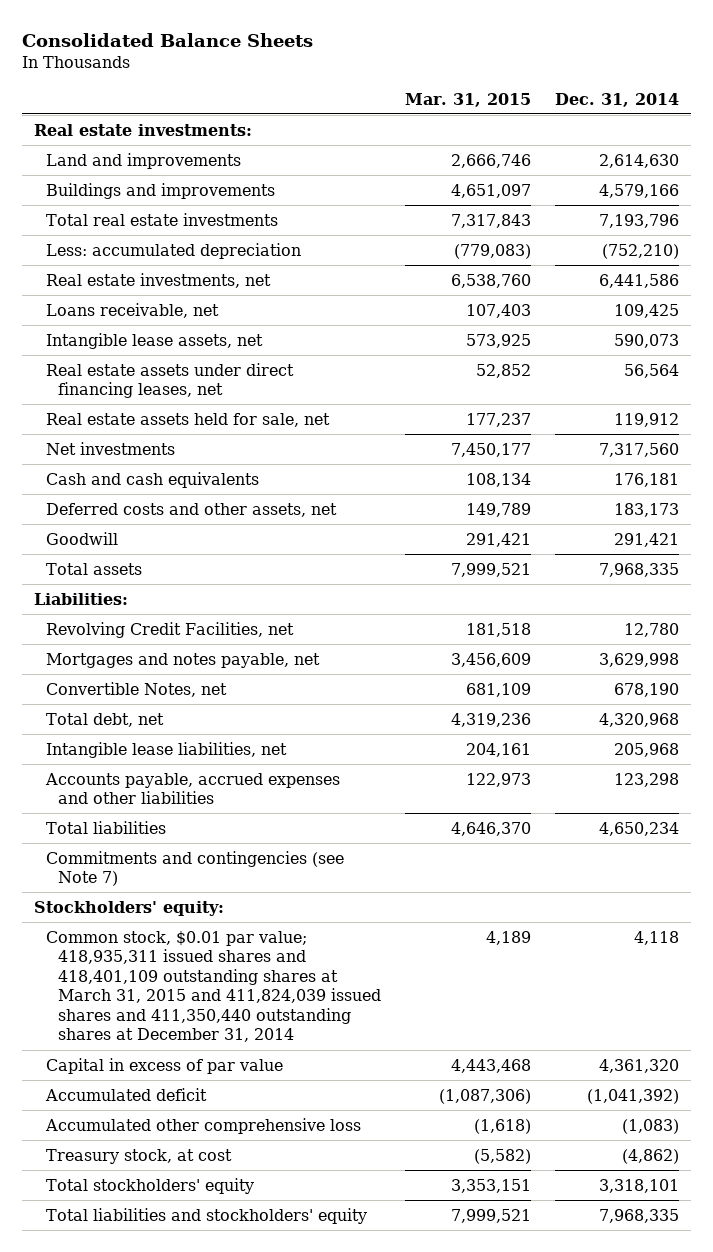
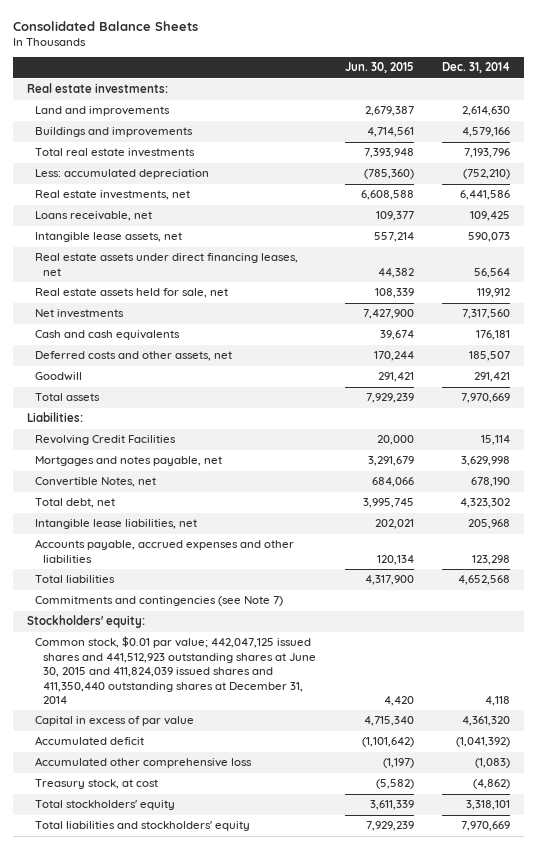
- | Mar. 31, 2015 | Dec. 31, 2014
+ | Jun. 30, 2015 | Dec. 31, 2014
- Deferred costs and other assets, net | 149,789 | 183,173
+ Deferred costs and other assets, net | 170,244 | 185,507
- Total assets | 7,999,521 | 7,968,335
+ Total assets | 7,929,239 | 7,970,669
- Revolving Credit Facilities, net | 181,518 | 12,780
+ Revolving Credit Facilities | 20,000 | 15,114
- Total debt, net | 4,319,236 | 4,320,968
+ Total debt, net | 3,995,745 | 4,323,302
- Total liabilities | 4,646,370 | 4,650,234
+ Total liabilities | 4,317,900 | 4,652,568
- Common stock, $0.01 par value; 418,935,311 issued shares and 418,401,109 outstanding shares at March 31, 2015 and 411,824,039 issued shares and 411,350,440 outstanding shares at December 31, 2014 | 4,189 | 4,118
+ Common stock, $0.01 par value; 442,047,125 issued shares and 441,512,923 outstanding shares at June 30, 2015 and 411,824,039 issued shares and 411,350,440 outstanding shares at December 31, 2014 | 4,420 | 4,118
- Total liabilities and stockholders' equity | 7,999,521 | 7,968,335
+ Total liabilities and stockholders' equity | 7,929,239 | 7,970,669

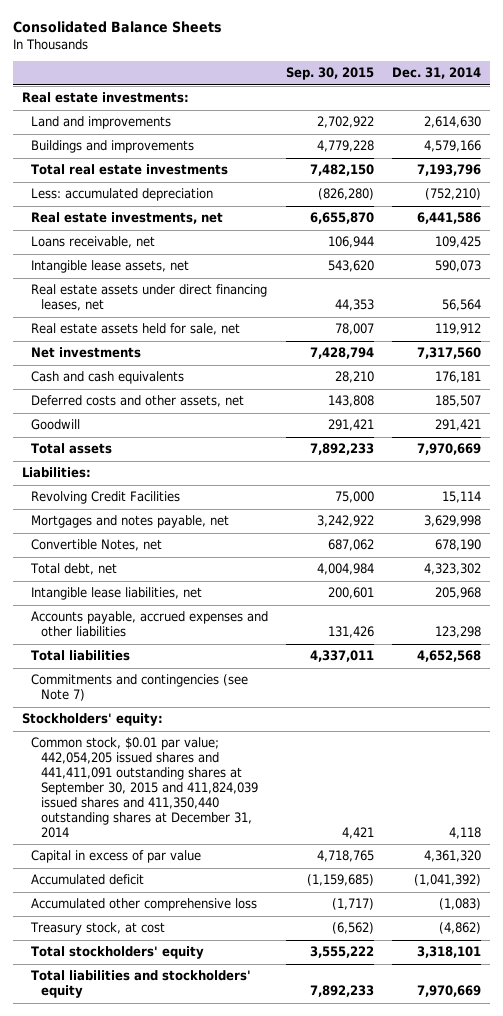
- | Jun. 30, 2015 | Dec. 31, 2014
+ | Sep. 30, 2015 | Dec. 31, 2014
- Common stock, $0.01 par value; 442,047,125 issued shares and 441,512,923 outstanding shares at June 30, 2015 and 411,824,039 issued shares and 411,350,440 outstanding shares at December 31, 2014 | 4,420 | 4,118
+ Common stock, $0.01 par value; 442,054,205 issued shares and 441,411,091 outstanding shares at September 30, 2015 and 411,824,039 issued shares and 411,350,440 outstanding shares at December 31, 2014 | 4,421 | 4,118

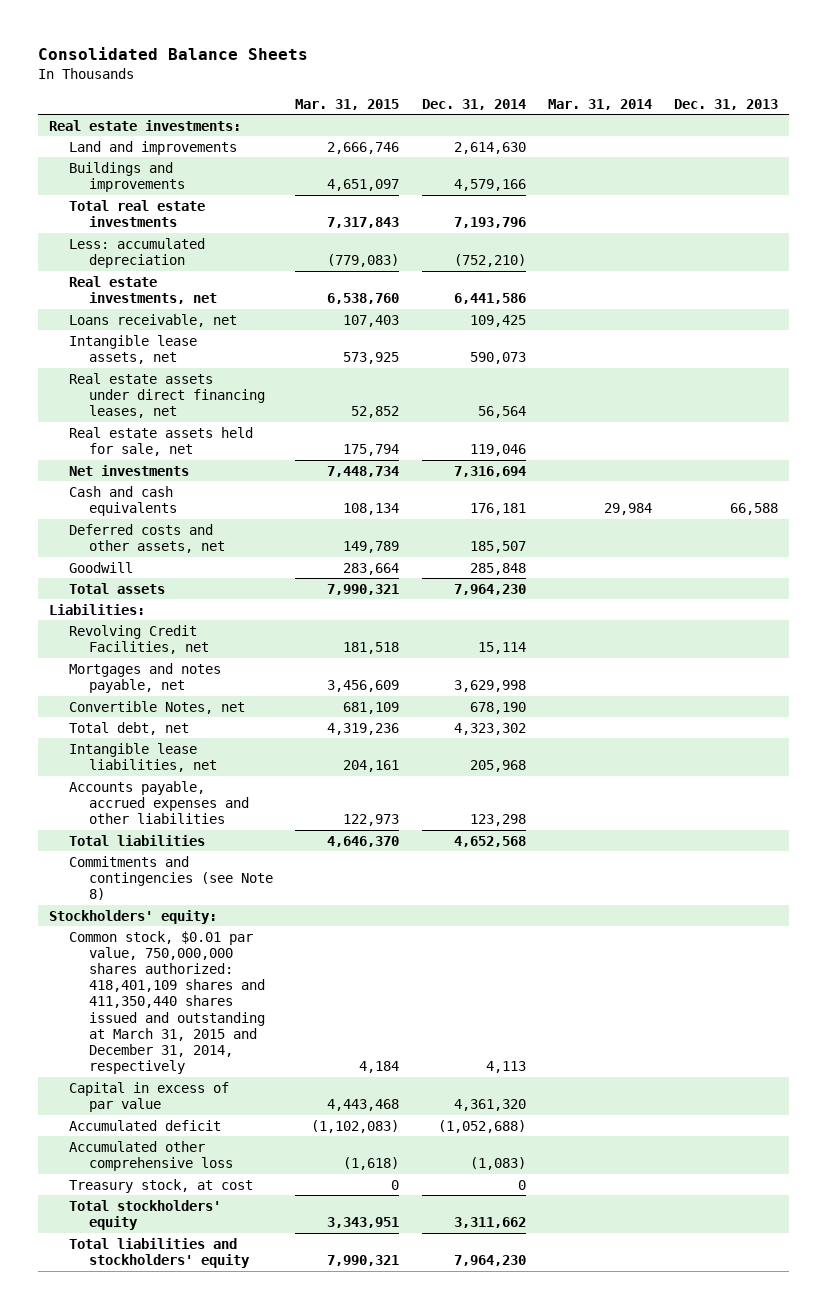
- | Sep. 30, 2015 | Dec. 31, 2014
+ | Mar. 31, 2015 | Dec. 31, 2014 | Mar. 31, 2014 | Dec. 31, 2013
- Real estate assets held for sale, net | 78,007 | 119,912
- Net investments | 7,428,794 | 7,317,560
+ Real estate assets held for sale, net | 175,794 | 119,046 | |
+ Net investments | 7,448,734 | 7,316,694 | |
- Goodwill | 291,421 | 291,421
- Total assets | 7,892,233 | 7,970,669
+ Goodwill | 283,664 | 285,848 | |
+ Total assets | 7,990,321 | 7,964,230 | |
- Revolving Credit Facilities | 75,000 | 15,114
+ Revolving Credit Facilities, net | 181,518 | 15,114 | |
- Commitments and contingencies (see Note 7)
+ Commitments and contingencies (see Note 8)
- Common stock, $0.01 par value; 442,054,205 issued shares and 441,411,091 outstanding shares at September 30, 2015 and 411,824,039 issued shares and 411,350,440 outstanding shares at December 31, 2014 | 4,421 | 4,118
+ Common stock, $0.01 par value, 750,000,000 shares authorized: 418,401,109 shares and 411,350,440 shares issued and outstanding at March 31, 2015 and December 31, 2014, respectively | 4,184 | 4,113 | |
- Accumulated deficit | (1,159,685) | (1,041,392)
+ Accumulated deficit | (1,102,083) | (1,052,688) | |
- Treasury stock, at cost | (6,562) | (4,862)
- Total stockholders' equity | 3,555,222 | 3,318,101
- Total liabilities and stockholders' equity | 7,892,233 | 7,970,669
+ Treasury stock, at cost | 0 | 0 | |
+ Total stockholders' equity | 3,343,951 | 3,311,662 | |
+ Total liabilities and stockholders' equity | 7,990,321 | 7,964,230 | |

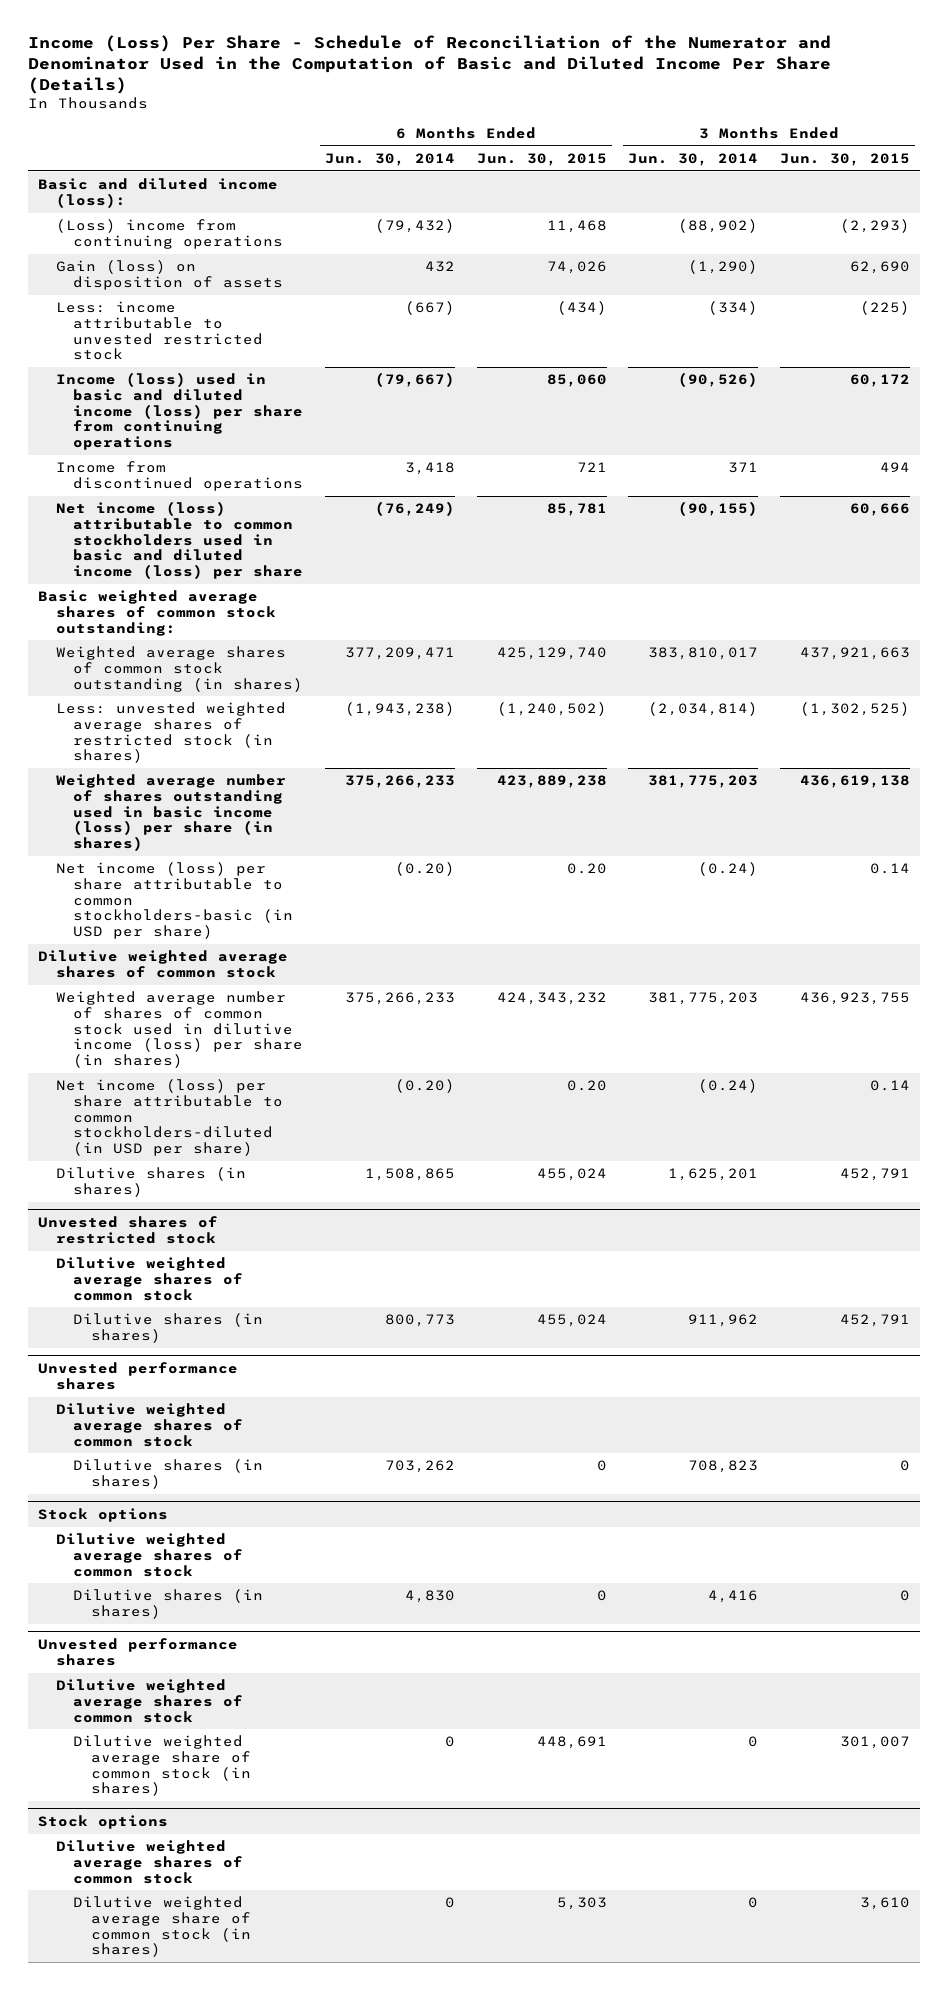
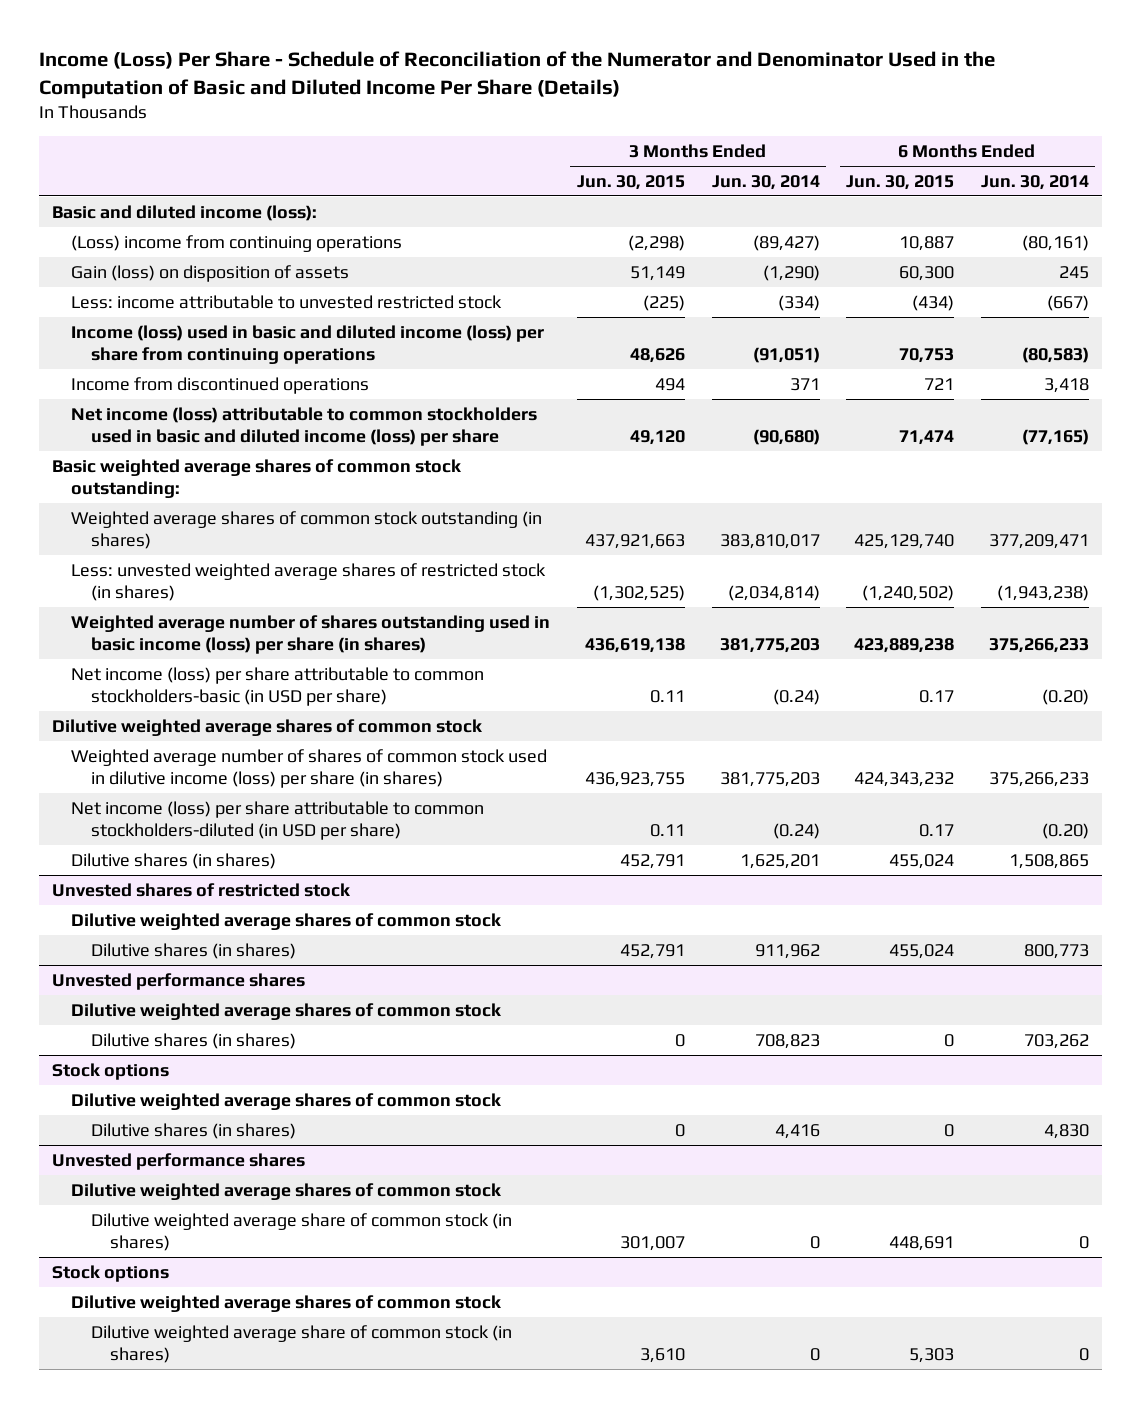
- | 6 Months Ended Jun. 30, 2014 | 6 Months Ended Jun. 30, 2015 | 3 Months Ended Jun. 30, 2014 | 3 Months Ended Jun. 30, 2015
+ | 3 Months Ended Jun. 30, 2015 | 3 Months Ended Jun. 30, 2014 | 6 Months Ended Jun. 30, 2015 | 6 Months Ended Jun. 30, 2014
- (Loss) income from continuing operations | (79,432) | 11,468 | (88,902) | (2,293)
- Gain (loss) on disposition of assets | 432 | 74,026 | (1,290) | 62,690
+ (Loss) income from continuing operations | (2,298) | (89,427) | 10,887 | (80,161)
+ Gain (loss) on disposition of assets | 51,149 | (1,290) | 60,300 | 245
- Income (loss) used in basic and diluted income (loss) per share from continuing operations | (79,667) | 85,060 | (90,526) | 60,172
+ Income (loss) used in basic and diluted income (loss) per share from continuing operations | 48,626 | (91,051) | 70,753 | (80,583)
- Net income (loss) attributable to common stockholders used in basic and diluted income (loss) per share | (76,249) | 85,781 | (90,155) | 60,666
+ Net income (loss) attributable to common stockholders used in basic and diluted income (loss) per share | 49,120 | (90,680) | 71,474 | (77,165)
- Net income (loss) per share attributable to common stockholders-basic (in USD per share) | (0.20) | 0.20 | (0.24) | 0.14
+ Net income (loss) per share attributable to common stockholders-basic (in USD per share) | 0.11 | (0.24) | 0.17 | (0.20)
- Net income (loss) per share attributable to common stockholders-diluted (in USD per share) | (0.20) | 0.20 | (0.24) | 0.14
+ Net income (loss) per share attributable to common stockholders-diluted (in USD per share) | 0.11 | (0.24) | 0.17 | (0.20)

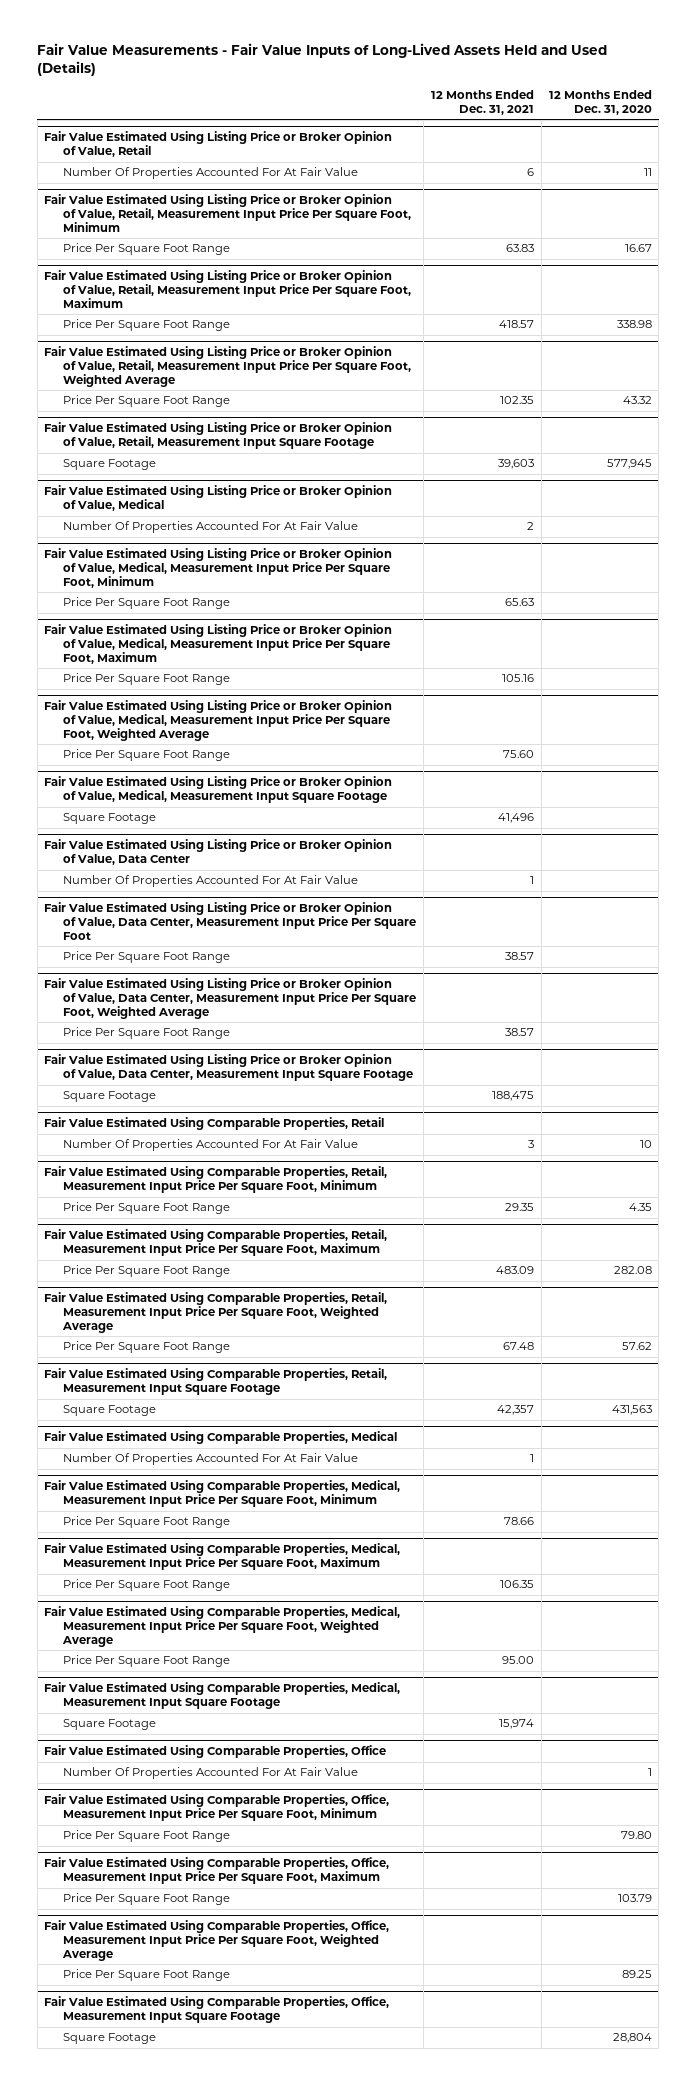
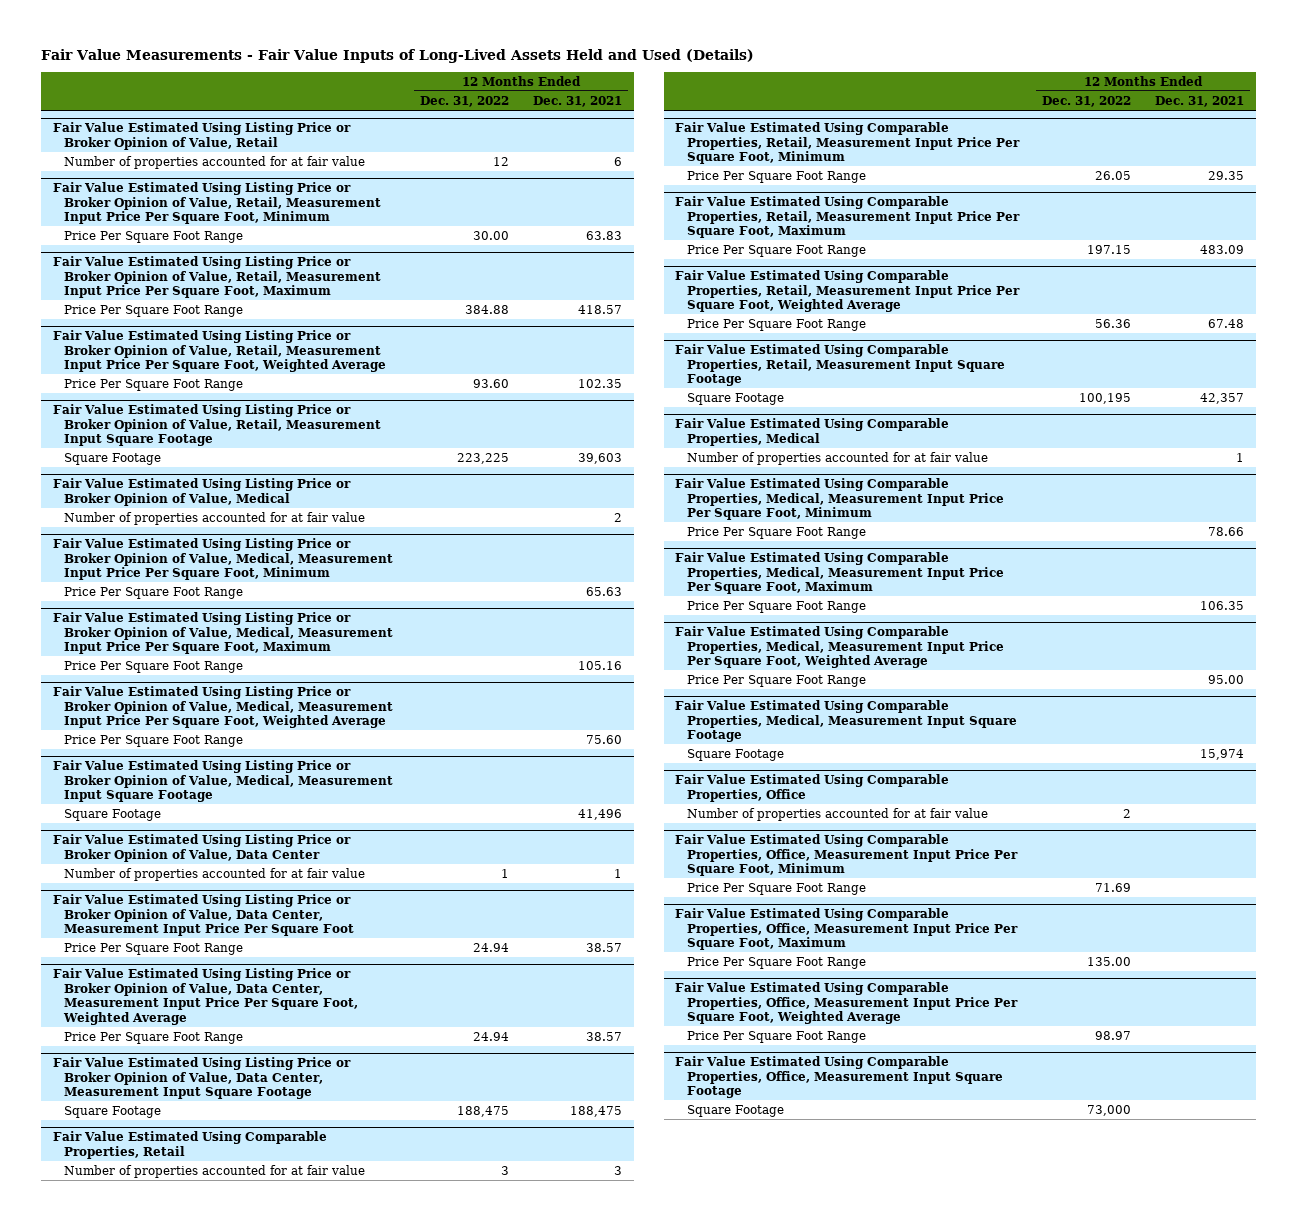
- | 12 Months Ended Dec. 31, 2021 | 12 Months Ended Dec. 31, 2020
+ | 12 Months Ended Dec. 31, 2022 | 12 Months Ended Dec. 31, 2021
@ Fair Value Estimated Using Listing Price or Broker Opinion of Value, Retail
- Number Of Properties Accounted For At Fair Value | 6 | 11
+ Number of properties accounted for at fair value | 12 | 6
@ Fair Value Estimated Using Listing Price or Broker Opinion of Value, Medical
- Number Of Properties Accounted For At Fair Value | 2 |
+ Number of properties accounted for at fair value | | 2
@ Fair Value Estimated Using Listing Price or Broker Opinion of Value, Data Center
- Number Of Properties Accounted For At Fair Value | 1 |
+ Number of properties accounted for at fair value | 1 | 1
@ Fair Value Estimated Using Comparable Properties, Retail
- Number Of Properties Accounted For At Fair Value | 3 | 10
+ Number of properties accounted for at fair value | 3 | 3
@ Fair Value Estimated Using Comparable Properties, Medical
- Number Of Properties Accounted For At Fair Value | 1 |
+ Number of properties accounted for at fair value | | 1
@ Fair Value Estimated Using Comparable Properties, Office
- Number Of Properties Accounted For At Fair Value | | 1
+ Number of properties accounted for at fair value | 2 |

